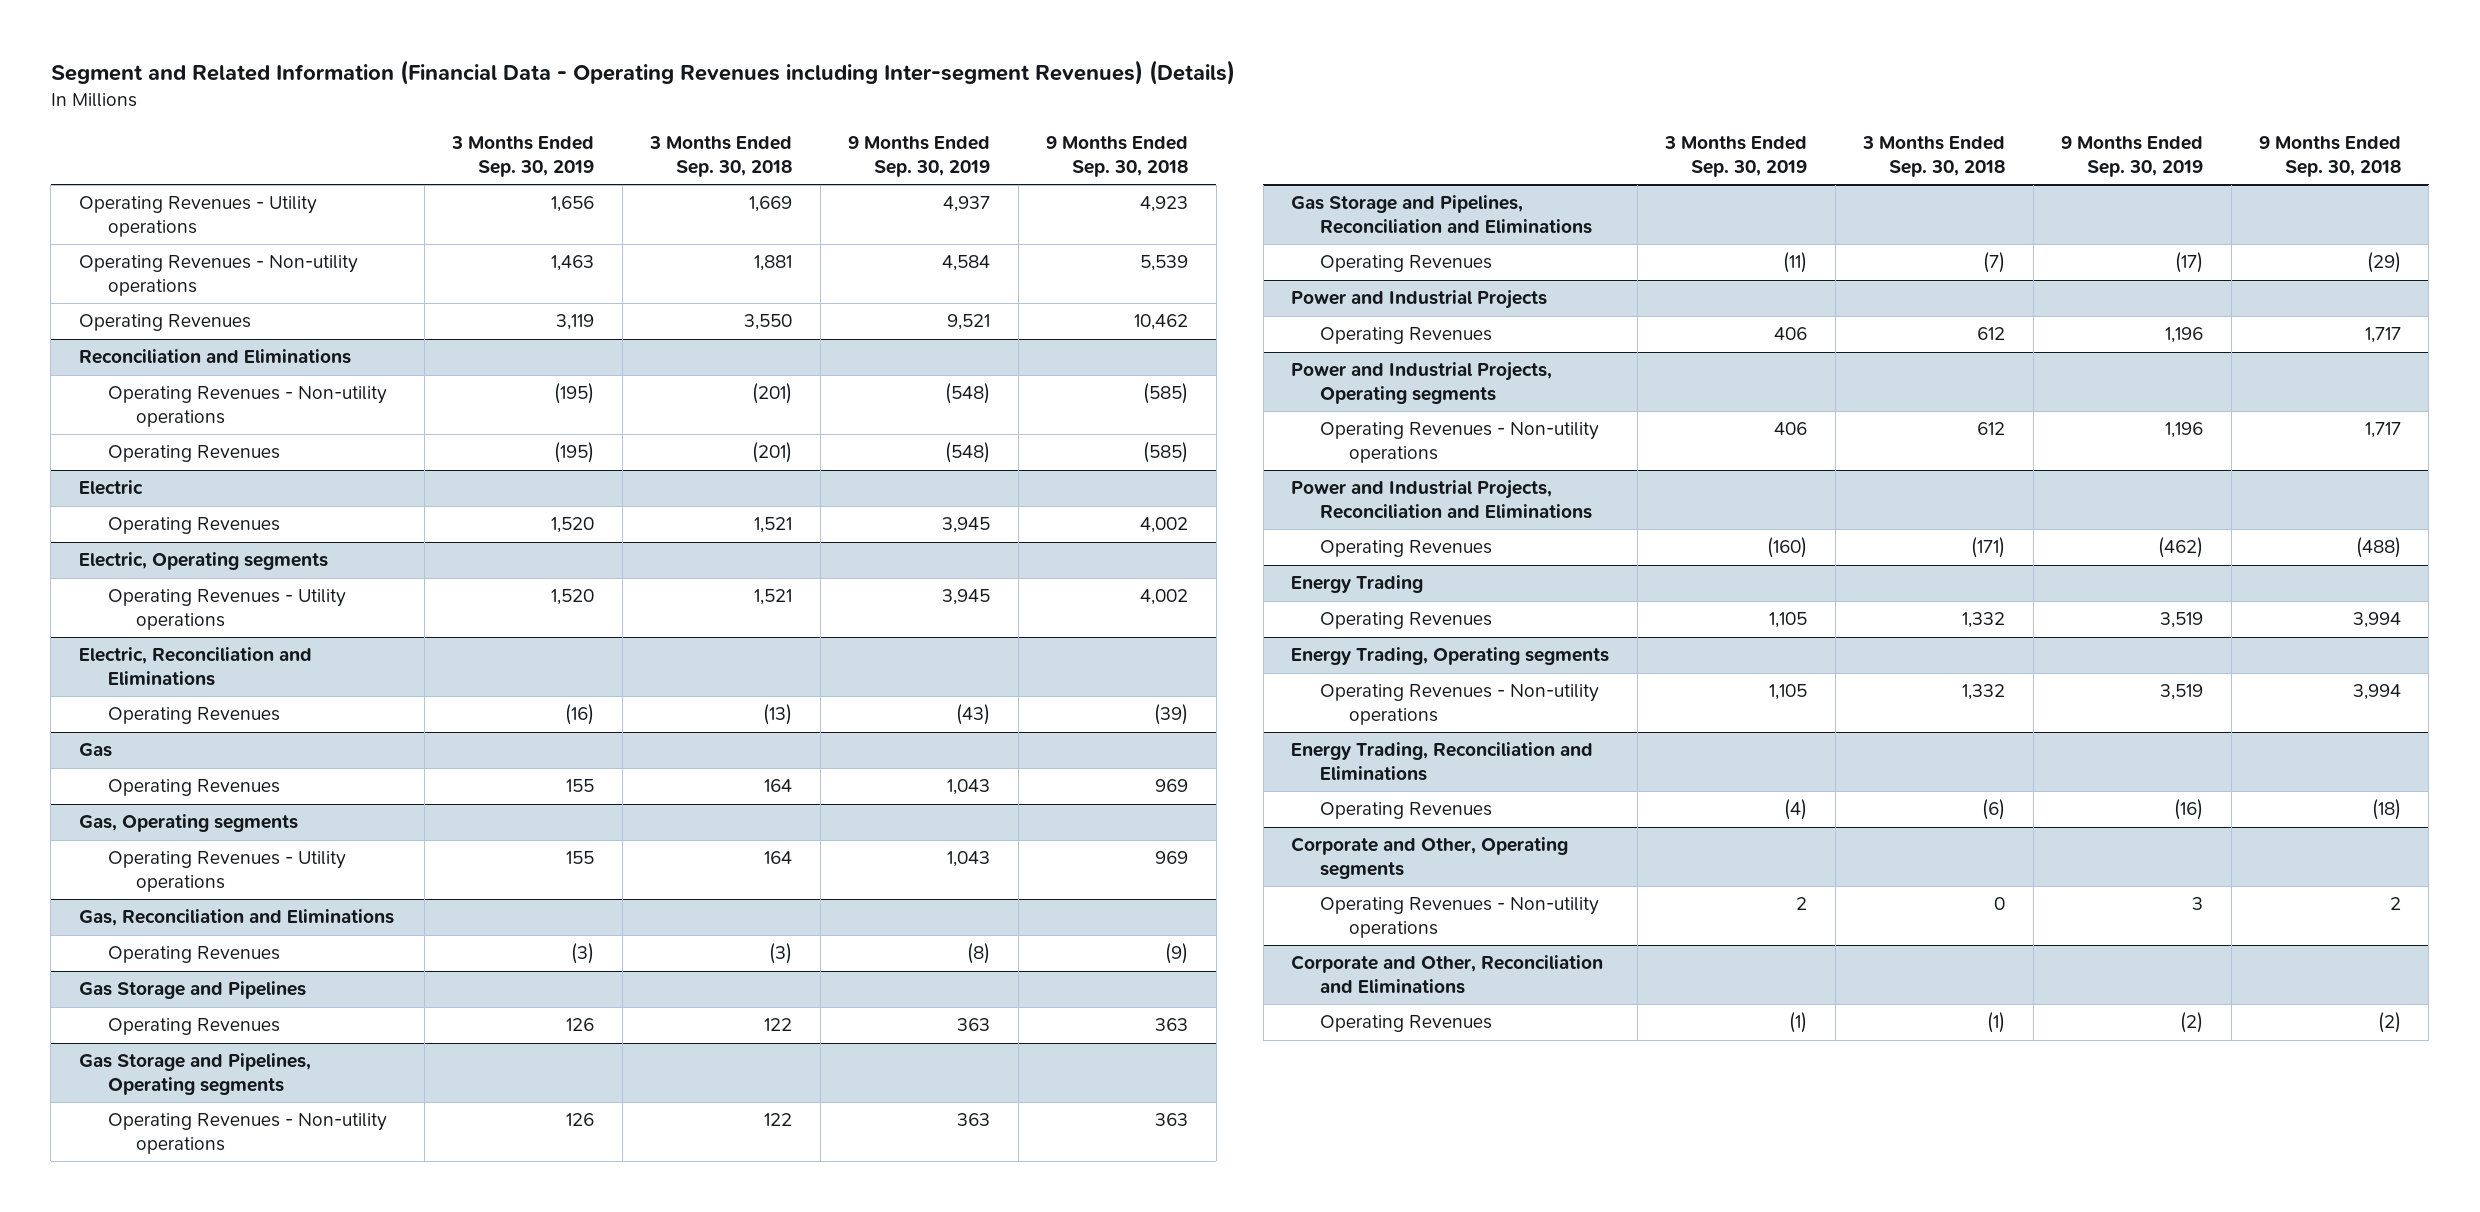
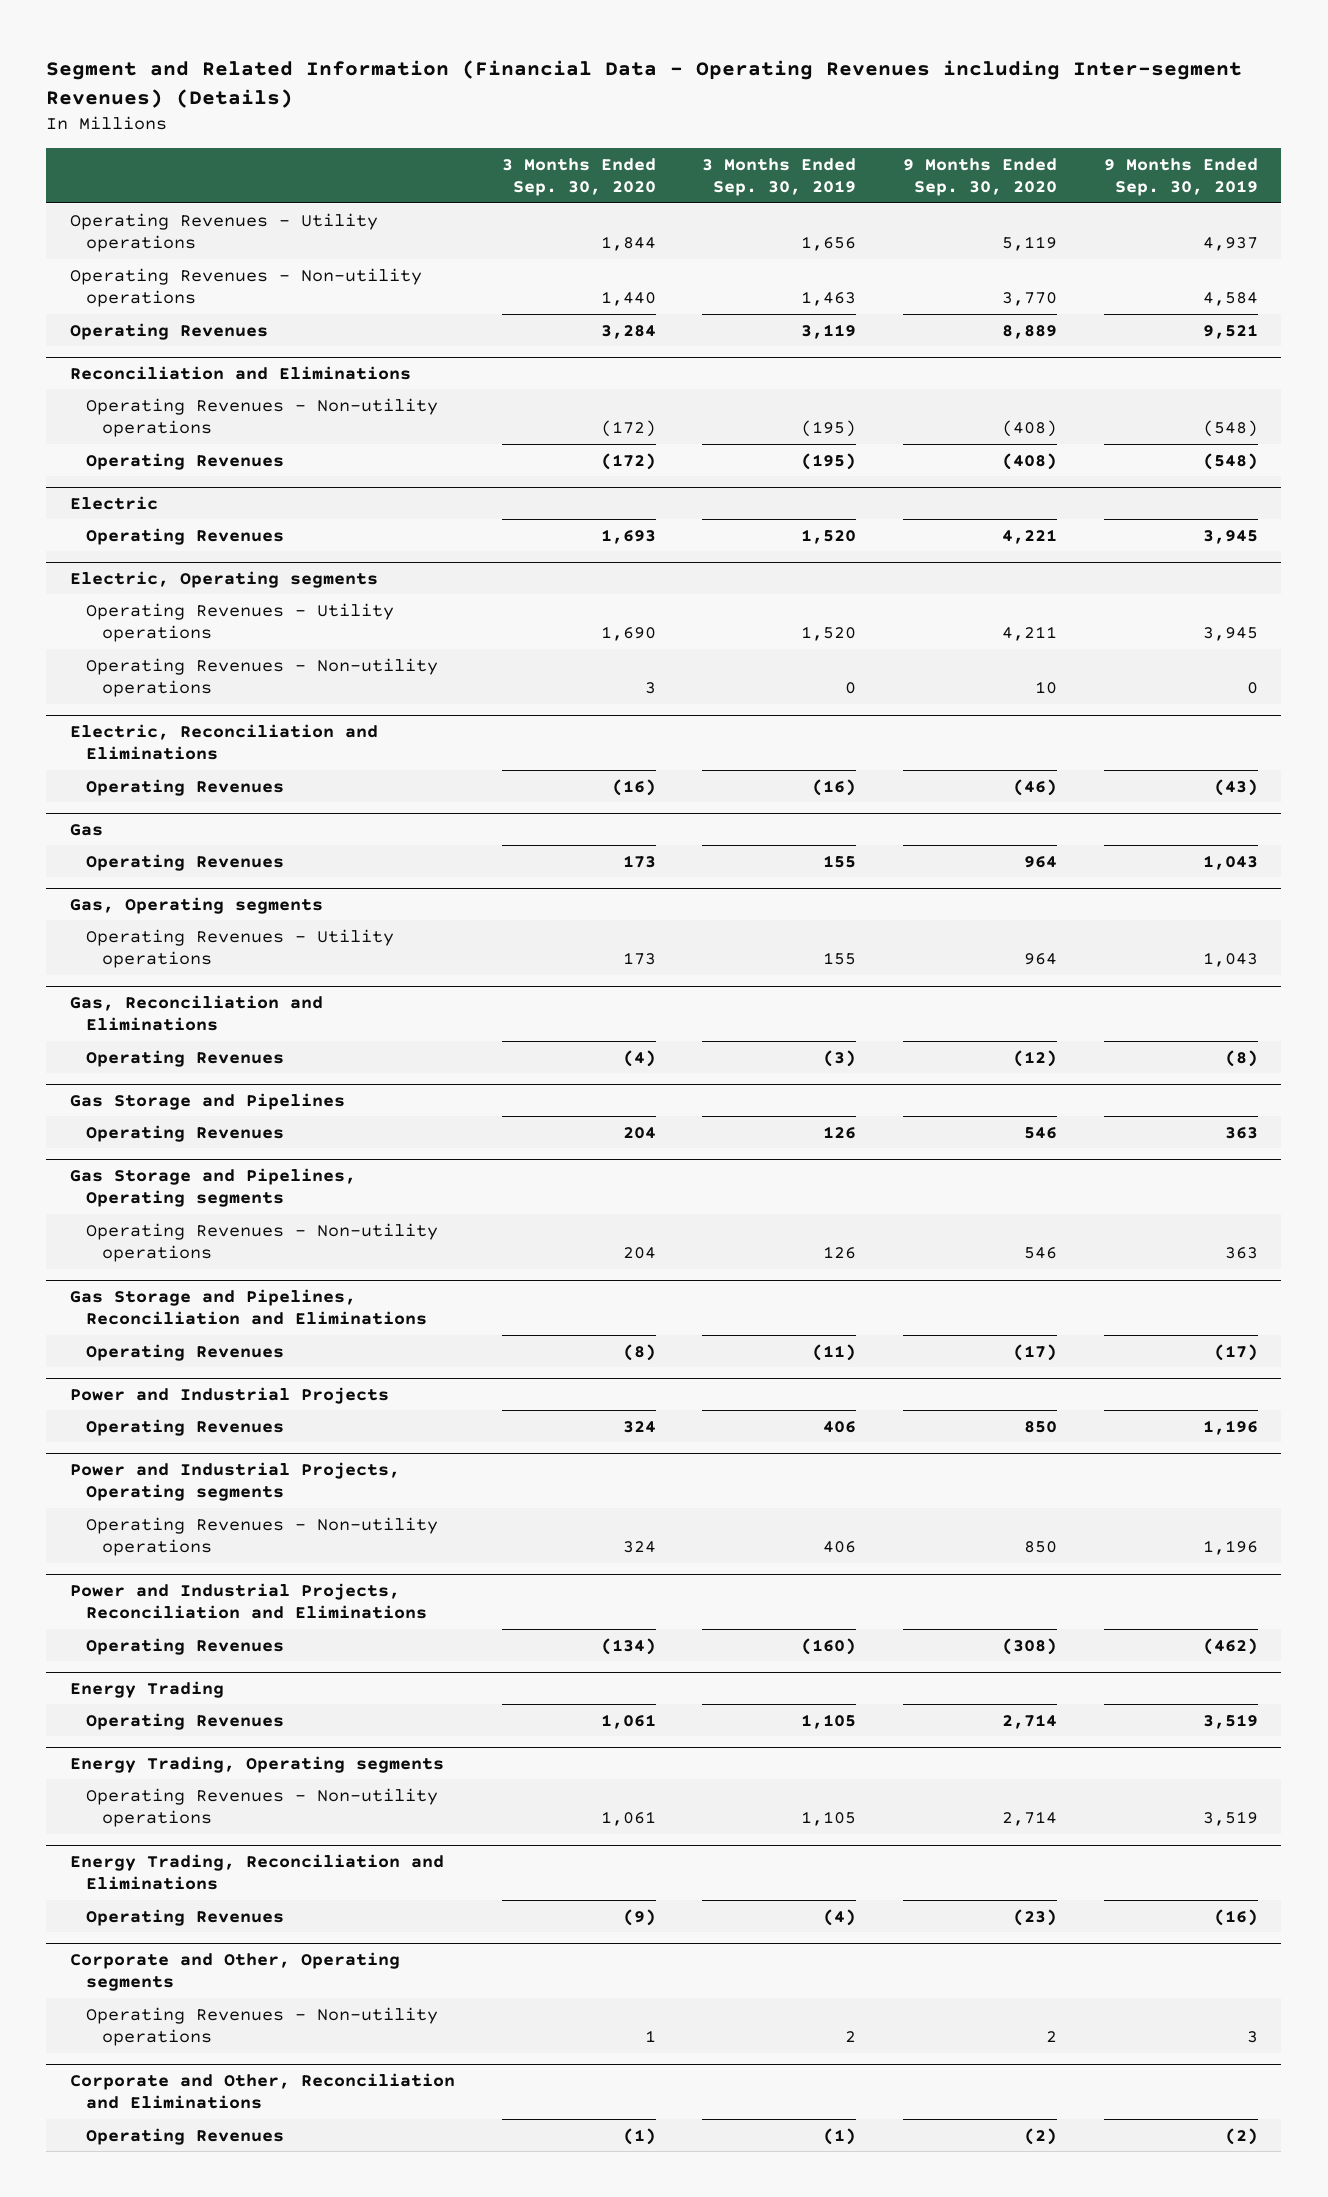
- | 3 Months Ended Sep. 30, 2019 | 3 Months Ended Sep. 30, 2018 | 9 Months Ended Sep. 30, 2019 | 9 Months Ended Sep. 30, 2018
+ | 3 Months Ended Sep. 30, 2020 | 3 Months Ended Sep. 30, 2019 | 9 Months Ended Sep. 30, 2020 | 9 Months Ended Sep. 30, 2019
@ Electric, Operating segments
+ Operating Revenues - Non-utility operations | 3 | 0 | 10 | 0

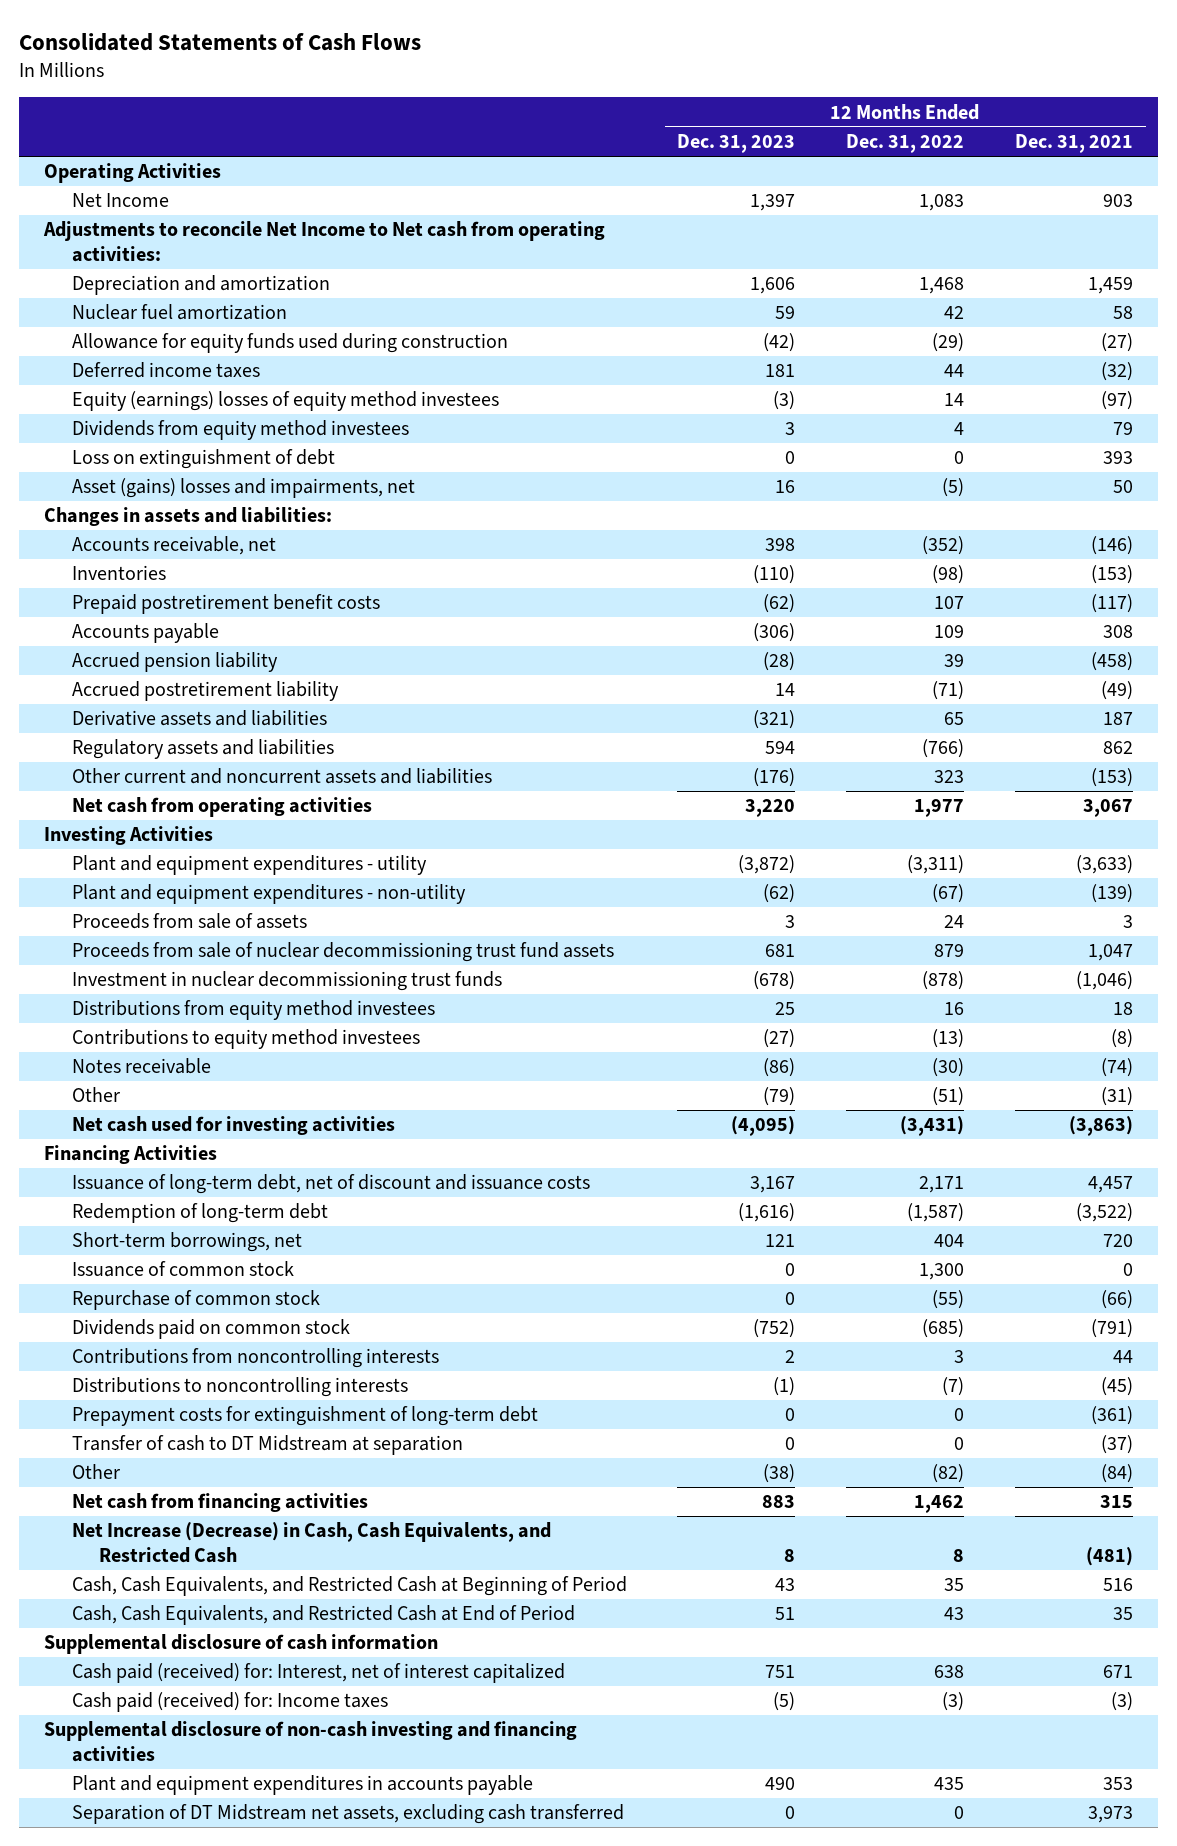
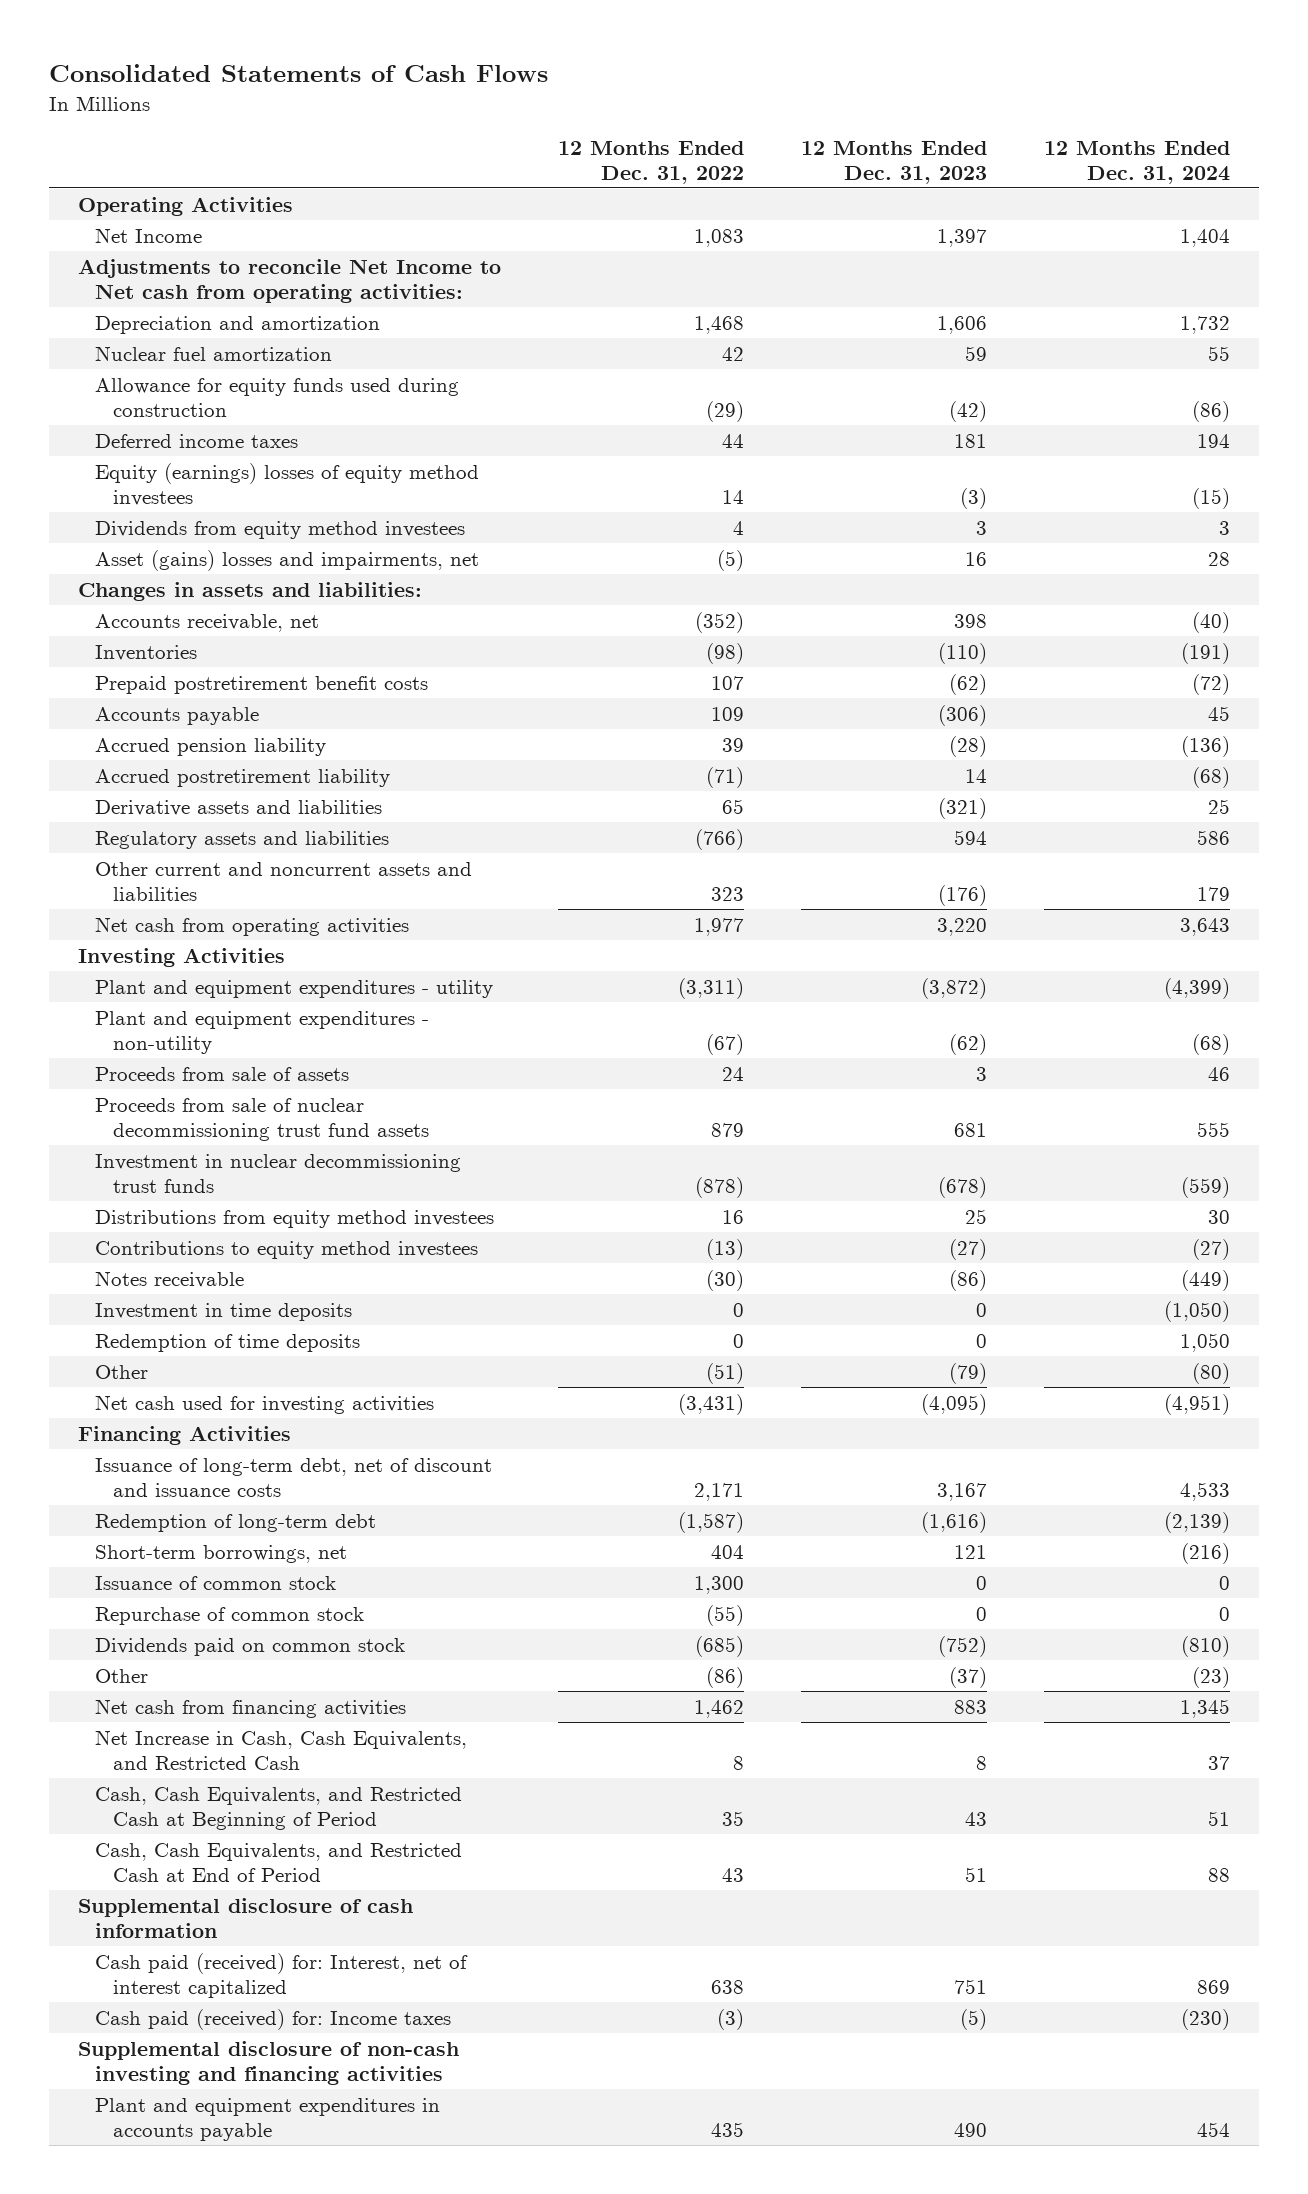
- | 12 Months Ended Dec. 31, 2023 | 12 Months Ended Dec. 31, 2022 | 12 Months Ended Dec. 31, 2021
+ | 12 Months Ended Dec. 31, 2022 | 12 Months Ended Dec. 31, 2023 | 12 Months Ended Dec. 31, 2024
- Loss on extinguishment of debt | 0 | 0 | 393
+ Investment in time deposits | 0 | 0 | (1,050)
+ Redemption of time deposits | 0 | 0 | 1,050
- Contributions from noncontrolling interests | 2 | 3 | 44
- Distributions to noncontrolling interests | (1) | (7) | (45)
- Prepayment costs for extinguishment of long-term debt | 0 | 0 | (361)
- Transfer of cash to DT Midstream at separation | 0 | 0 | (37)
- Other | (38) | (82) | (84)
+ Other | (86) | (37) | (23)
- Net Increase (Decrease) in Cash, Cash Equivalents, and Restricted Cash | 8 | 8 | (481)
+ Net Increase in Cash, Cash Equivalents, and Restricted Cash | 8 | 8 | 37
- Separation of DT Midstream net assets, excluding cash transferred | 0 | 0 | 3,973

